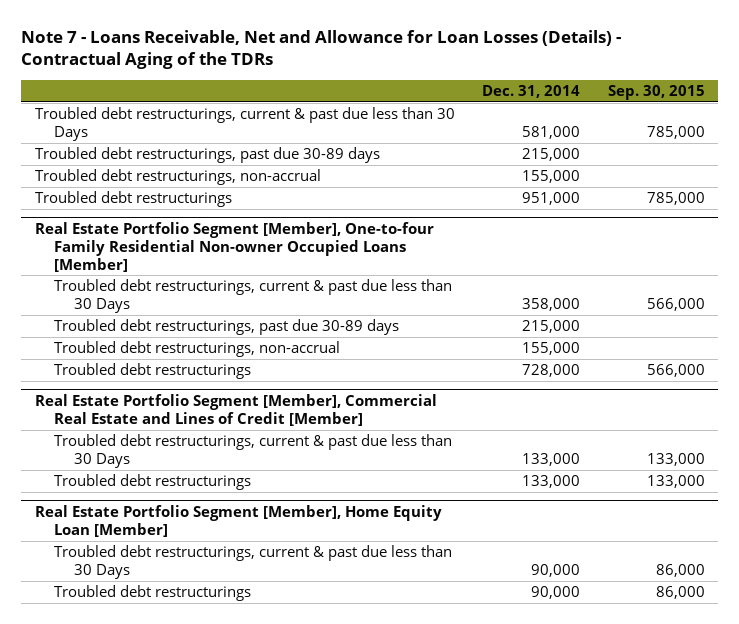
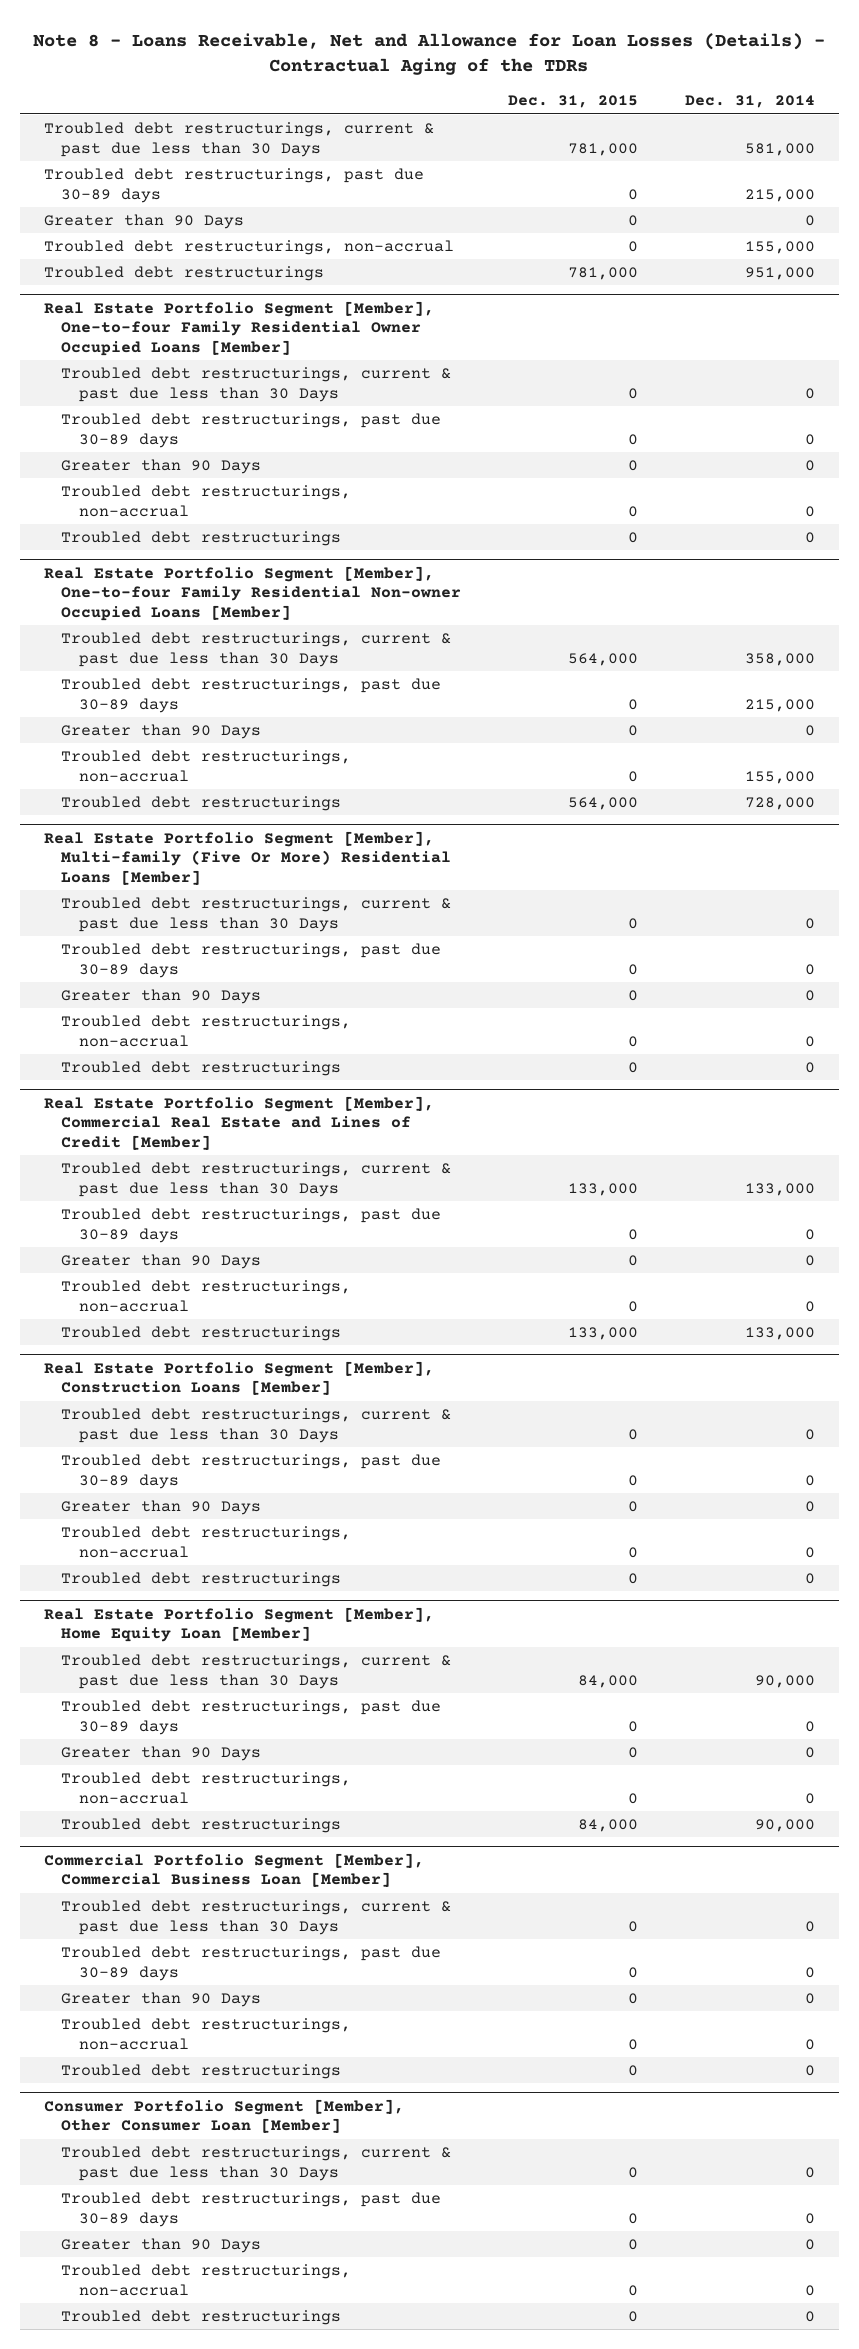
- Note 7 - Loans Receivable, Net and Allowance for Loan Losses (Details) - Contractual Aging of the TDRs
+ Note 8 - Loans Receivable, Net and Allowance for Loan Losses (Details) - Contractual Aging of the TDRs
- | Dec. 31, 2014 | Sep. 30, 2015
+ | Dec. 31, 2015 | Dec. 31, 2014
+ Greater than 90 Days | 0 | 0
+ Real Estate Portfolio Segment [Member], One-to-four Family Residential Owner Occupied Loans [Member]
+ Troubled debt restructurings, current & past due less than 30 Days | 0 | 0
+ Troubled debt restructurings, past due 30-89 days | 0 | 0
+ Greater than 90 Days | 0 | 0
+ Troubled debt restructurings, non-accrual | 0 | 0
+ Troubled debt restructurings | 0 | 0
@ Real Estate Portfolio Segment [Member], One-to-four Family Residential Non-owner Occupied Loans [Member]
+ Greater than 90 Days | 0 | 0
+ Real Estate Portfolio Segment [Member], Multi-family (Five Or More) Residential Loans [Member]
+ Troubled debt restructurings, current & past due less than 30 Days | 0 | 0
+ Troubled debt restructurings, past due 30-89 days | 0 | 0
+ Greater than 90 Days | 0 | 0
+ Troubled debt restructurings, non-accrual | 0 | 0
+ Troubled debt restructurings | 0 | 0
@ Real Estate Portfolio Segment [Member], Commercial Real Estate and Lines of Credit [Member]
+ Troubled debt restructurings, past due 30-89 days | 0 | 0
+ Greater than 90 Days | 0 | 0
+ Troubled debt restructurings, non-accrual | 0 | 0
+ Real Estate Portfolio Segment [Member], Construction Loans [Member]
+ Troubled debt restructurings, current & past due less than 30 Days | 0 | 0
+ Troubled debt restructurings, past due 30-89 days | 0 | 0
+ Greater than 90 Days | 0 | 0
+ Troubled debt restructurings, non-accrual | 0 | 0
+ Troubled debt restructurings | 0 | 0
@ Real Estate Portfolio Segment [Member], Home Equity Loan [Member]
+ Troubled debt restructurings, past due 30-89 days | 0 | 0
+ Greater than 90 Days | 0 | 0
+ Troubled debt restructurings, non-accrual | 0 | 0
+ Commercial Portfolio Segment [Member], Commercial Business Loan [Member]
+ Troubled debt restructurings, current & past due less than 30 Days | 0 | 0
+ Troubled debt restructurings, past due 30-89 days | 0 | 0
+ Greater than 90 Days | 0 | 0
+ Troubled debt restructurings, non-accrual | 0 | 0
+ Troubled debt restructurings | 0 | 0
+ Consumer Portfolio Segment [Member], Other Consumer Loan [Member]
+ Troubled debt restructurings, current & past due less than 30 Days | 0 | 0
+ Troubled debt restructurings, past due 30-89 days | 0 | 0
+ Greater than 90 Days | 0 | 0
+ Troubled debt restructurings, non-accrual | 0 | 0
+ Troubled debt restructurings | 0 | 0

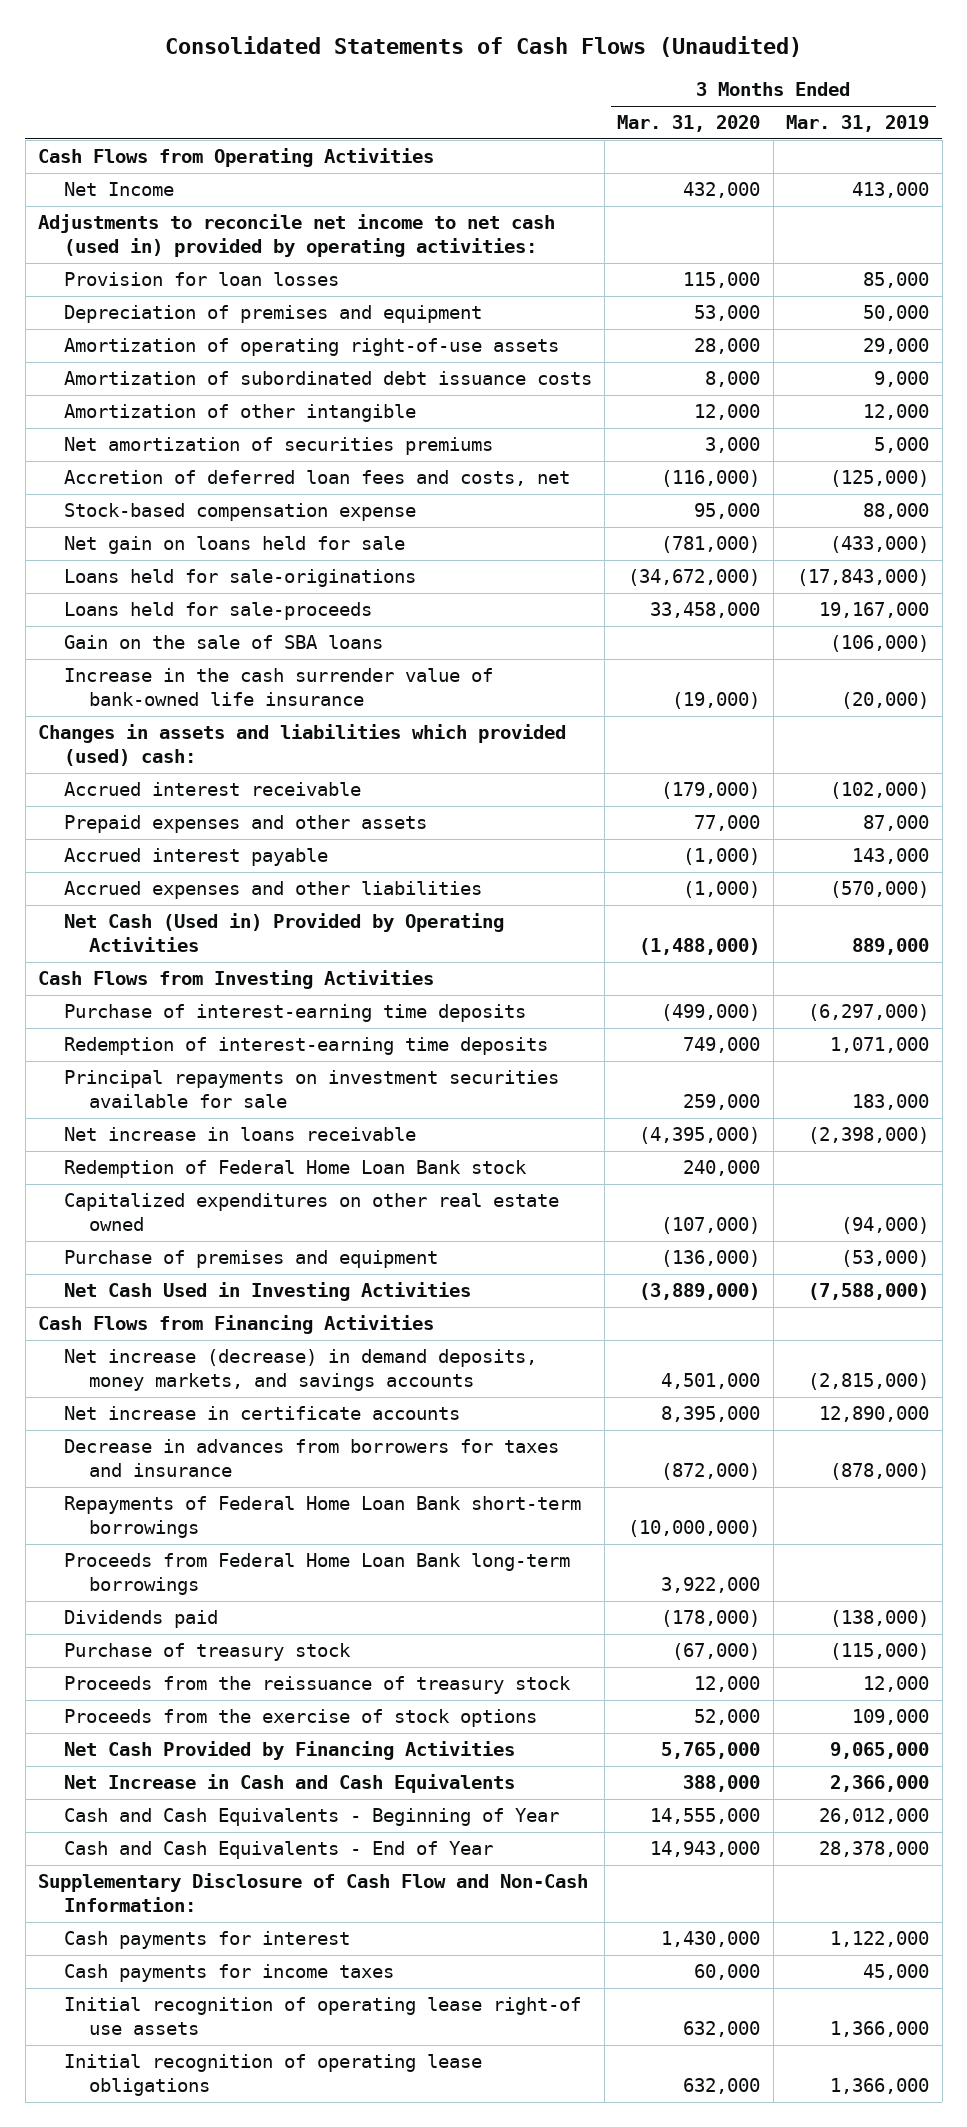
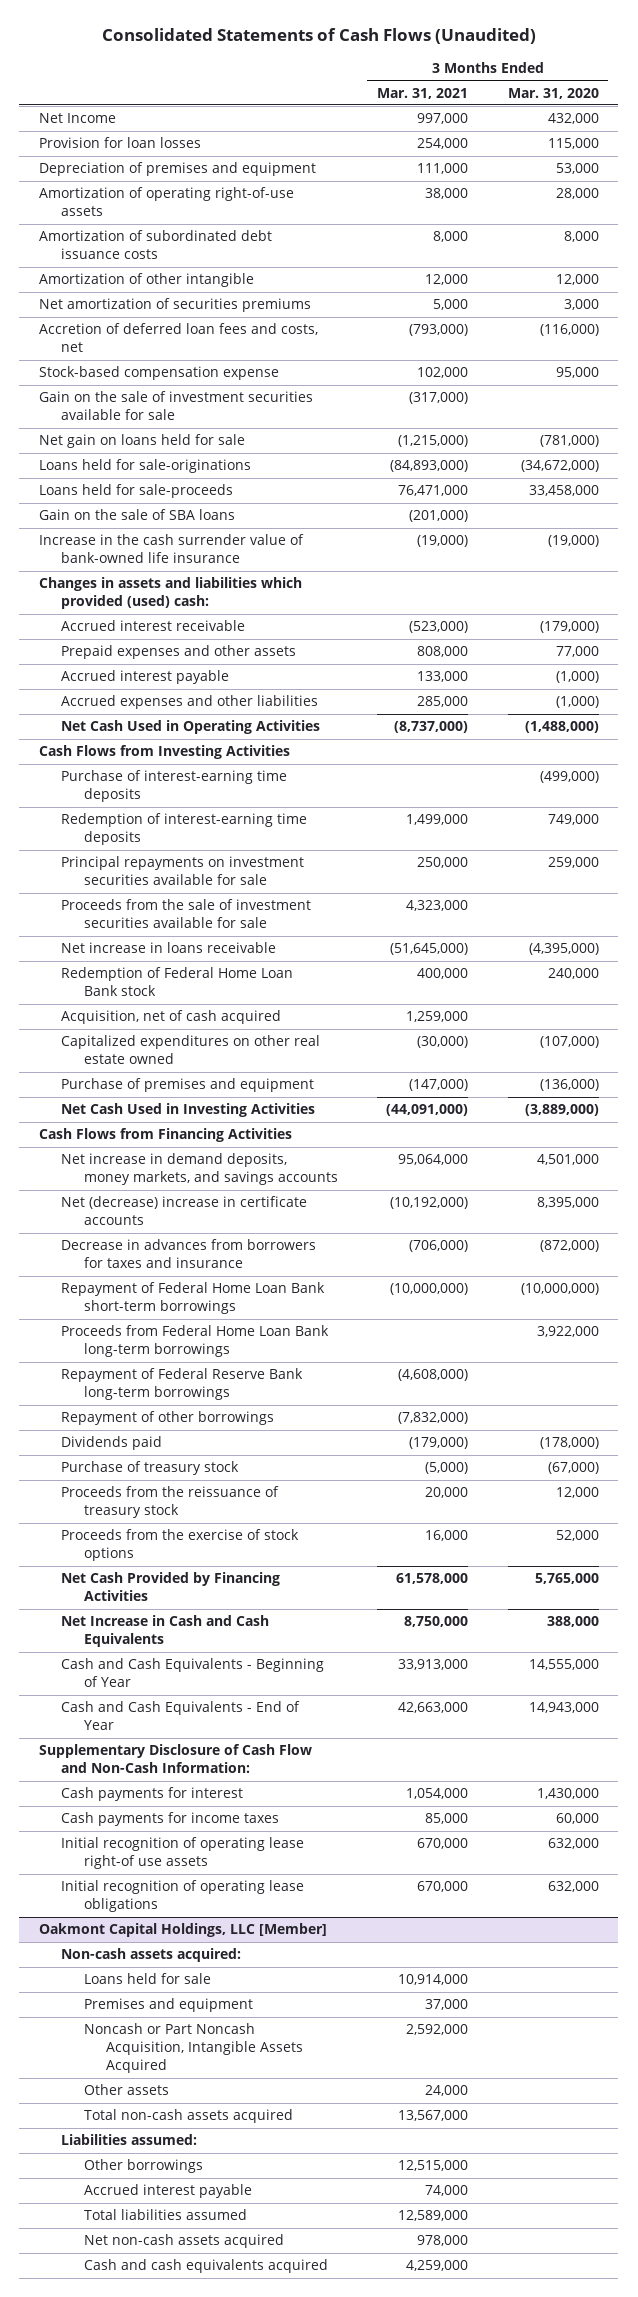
- | 3 Months Ended Mar. 31, 2020 | 3 Months Ended Mar. 31, 2019
+ | 3 Months Ended Mar. 31, 2021 | 3 Months Ended Mar. 31, 2020
- Cash Flows from Operating Activities
- Adjustments to reconcile net income to net cash (used in) provided by operating activities:
+ Gain on the sale of investment securities available for sale | (317,000) |
- Net Cash (Used in) Provided by Operating Activities | (1,488,000) | 889,000
+ Net Cash Used in Operating Activities | (8,737,000) | (1,488,000)
+ Proceeds from the sale of investment securities available for sale | 4,323,000 |
+ Acquisition, net of cash acquired | 1,259,000 |
- Net increase (decrease) in demand deposits, money markets, and savings accounts | 4,501,000 | (2,815,000)
- Net increase in certificate accounts | 8,395,000 | 12,890,000
+ Net increase in demand deposits, money markets, and savings accounts | 95,064,000 | 4,501,000
+ Net (decrease) increase in certificate accounts | (10,192,000) | 8,395,000
- Repayments of Federal Home Loan Bank short-term borrowings | (10,000,000) |
+ Repayment of Federal Home Loan Bank short-term borrowings | (10,000,000) | (10,000,000)
+ Repayment of Federal Reserve Bank long-term borrowings | (4,608,000) |
+ Repayment of other borrowings | (7,832,000) |
+ Oakmont Capital Holdings, LLC [Member]
+ Non-cash assets acquired:
+ Loans held for sale | 10,914,000 |
+ Premises and equipment | 37,000 |
+ Noncash or Part Noncash Acquisition, Intangible Assets Acquired | 2,592,000 |
+ Other assets | 24,000 |
+ Total non-cash assets acquired | 13,567,000 |
+ Liabilities assumed:
+ Other borrowings | 12,515,000 |
+ Accrued interest payable | 74,000 |
+ Total liabilities assumed | 12,589,000 |
+ Net non-cash assets acquired | 978,000 |
+ Cash and cash equivalents acquired | 4,259,000 |

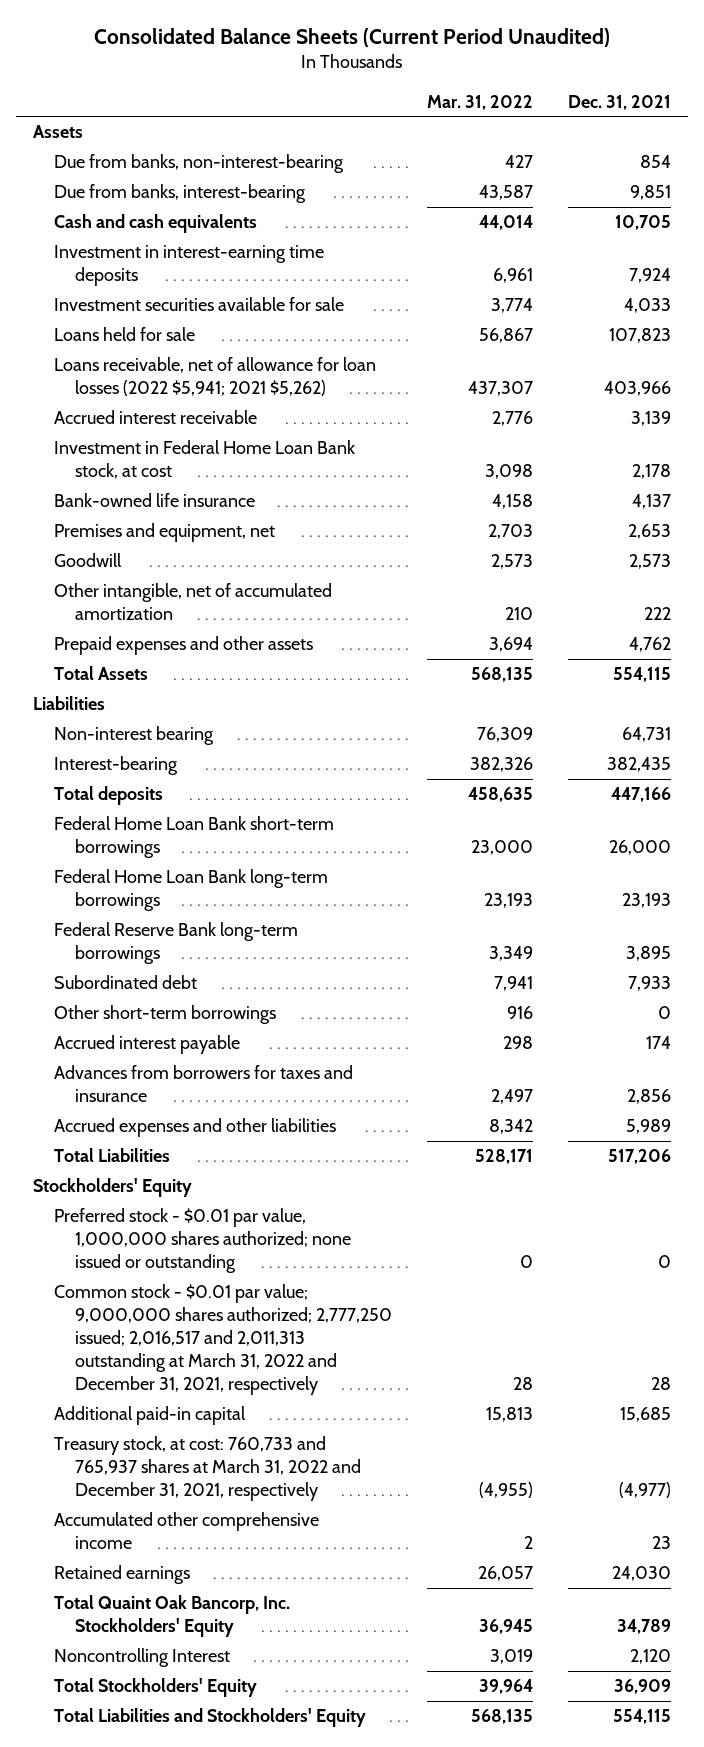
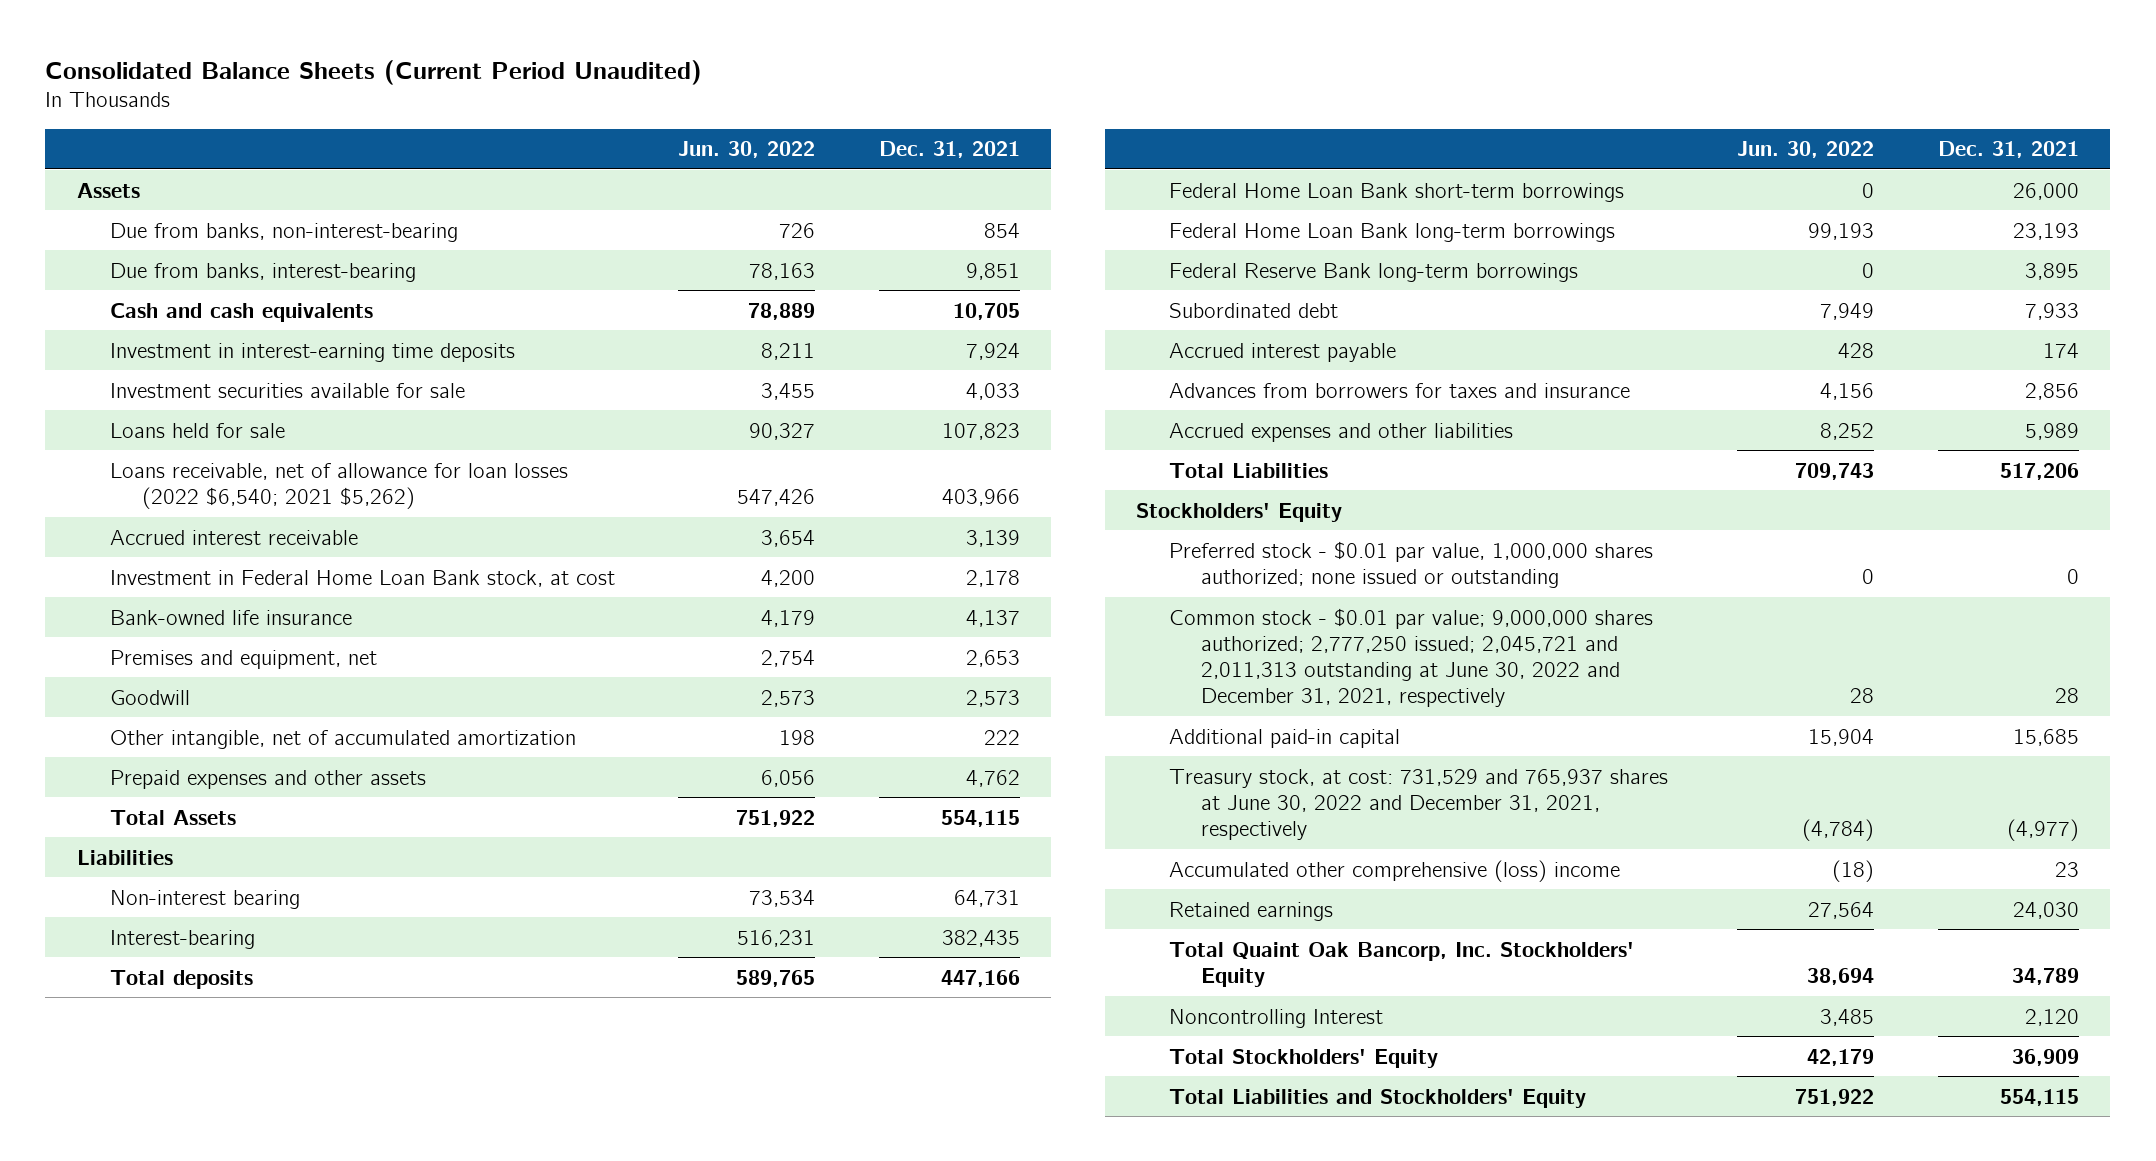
- | Mar. 31, 2022 | Dec. 31, 2021
+ | Jun. 30, 2022 | Dec. 31, 2021
- Loans receivable, net of allowance for loan losses (2022 $5,941; 2021 $5,262) | 437,307 | 403,966
+ Loans receivable, net of allowance for loan losses (2022 $6,540; 2021 $5,262) | 547,426 | 403,966
- Other short-term borrowings | 916 | 0
- Common stock - $0.01 par value; 9,000,000 shares authorized; 2,777,250 issued; 2,016,517 and 2,011,313 outstanding at March 31, 2022 and December 31, 2021, respectively | 28 | 28
+ Common stock - $0.01 par value; 9,000,000 shares authorized; 2,777,250 issued; 2,045,721 and 2,011,313 outstanding at June 30, 2022 and December 31, 2021, respectively | 28 | 28
- Treasury stock, at cost: 760,733 and 765,937 shares at March 31, 2022 and December 31, 2021, respectively | (4,955) | (4,977)
- Accumulated other comprehensive income | 2 | 23
+ Treasury stock, at cost: 731,529 and 765,937 shares at June 30, 2022 and December 31, 2021, respectively | (4,784) | (4,977)
+ Accumulated other comprehensive (loss) income | (18) | 23

